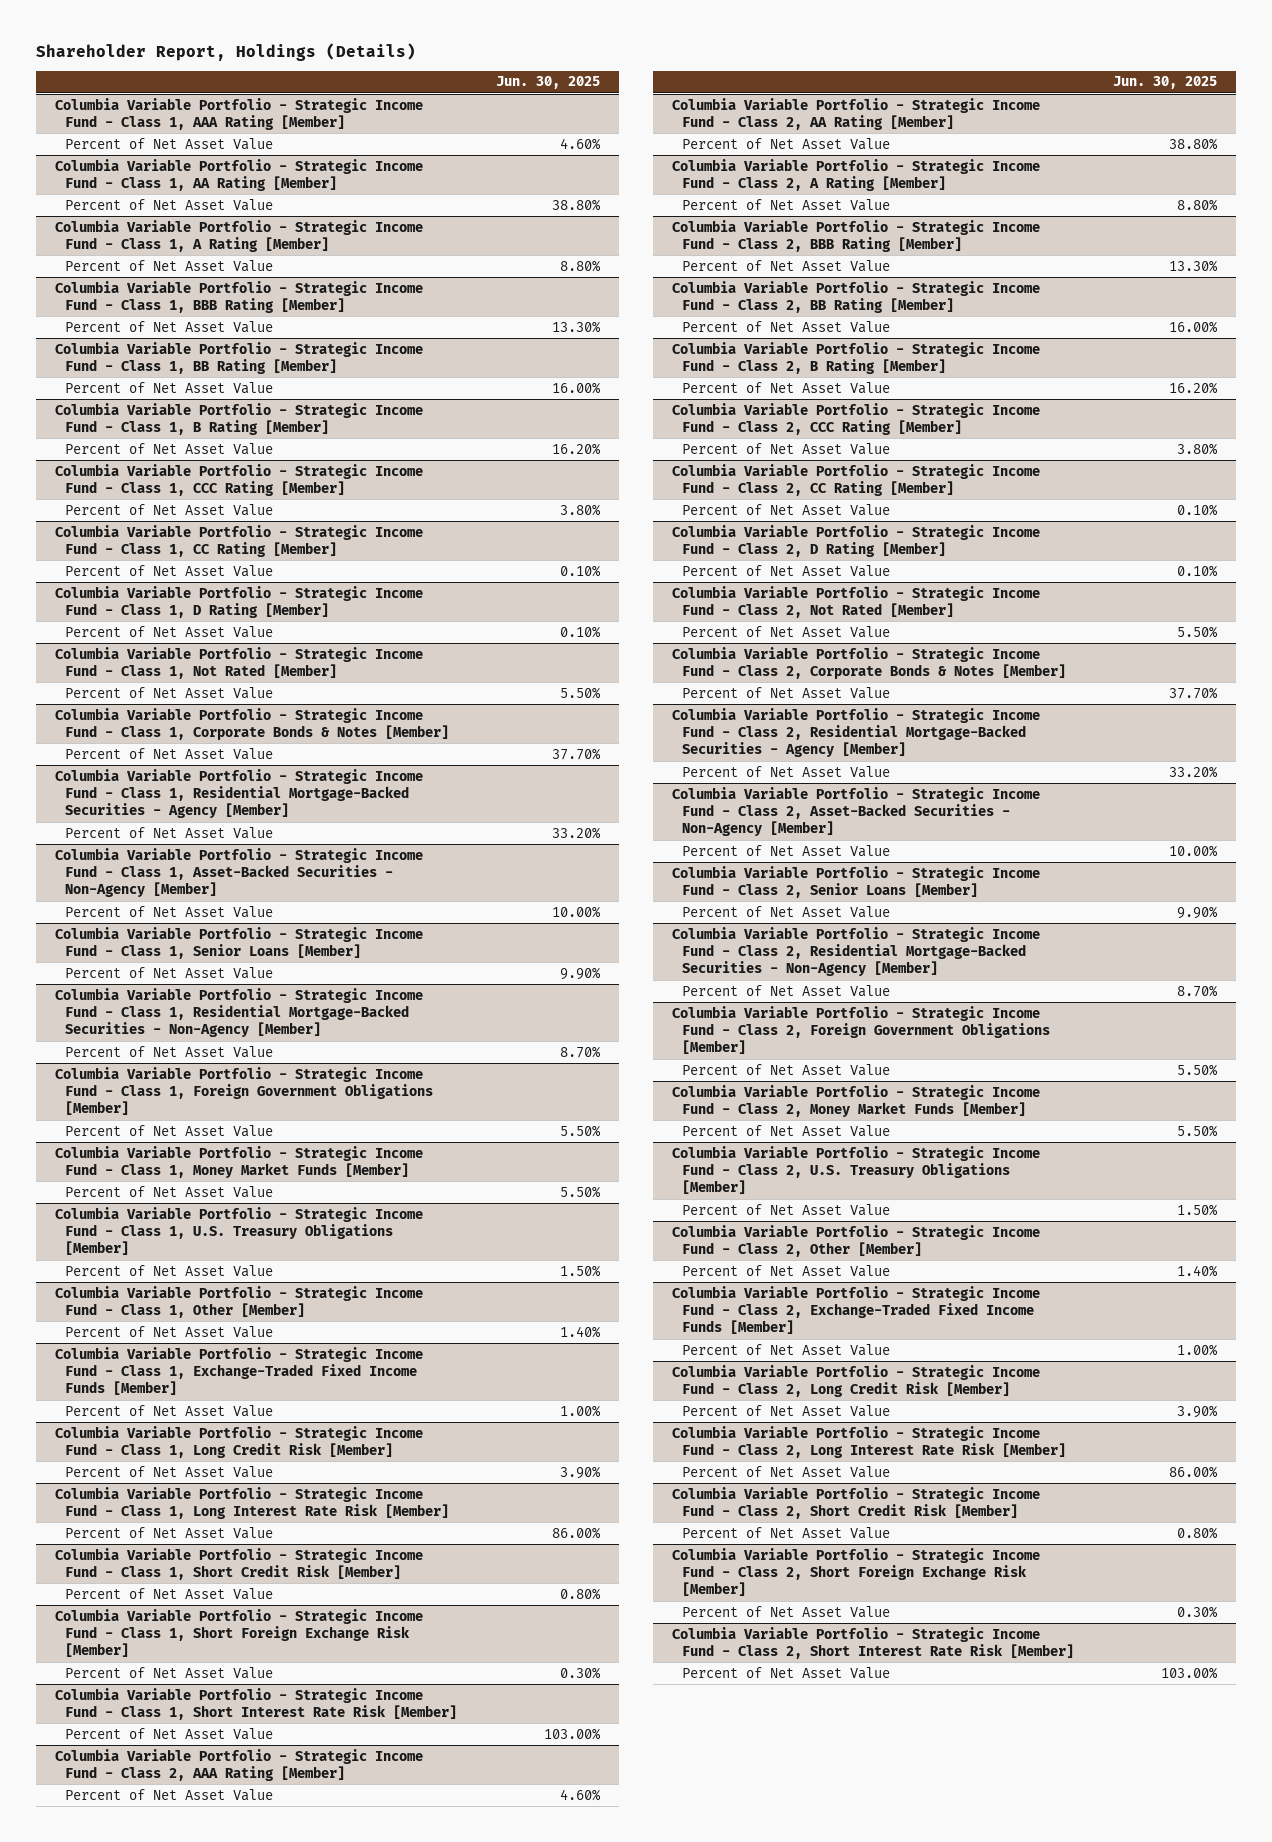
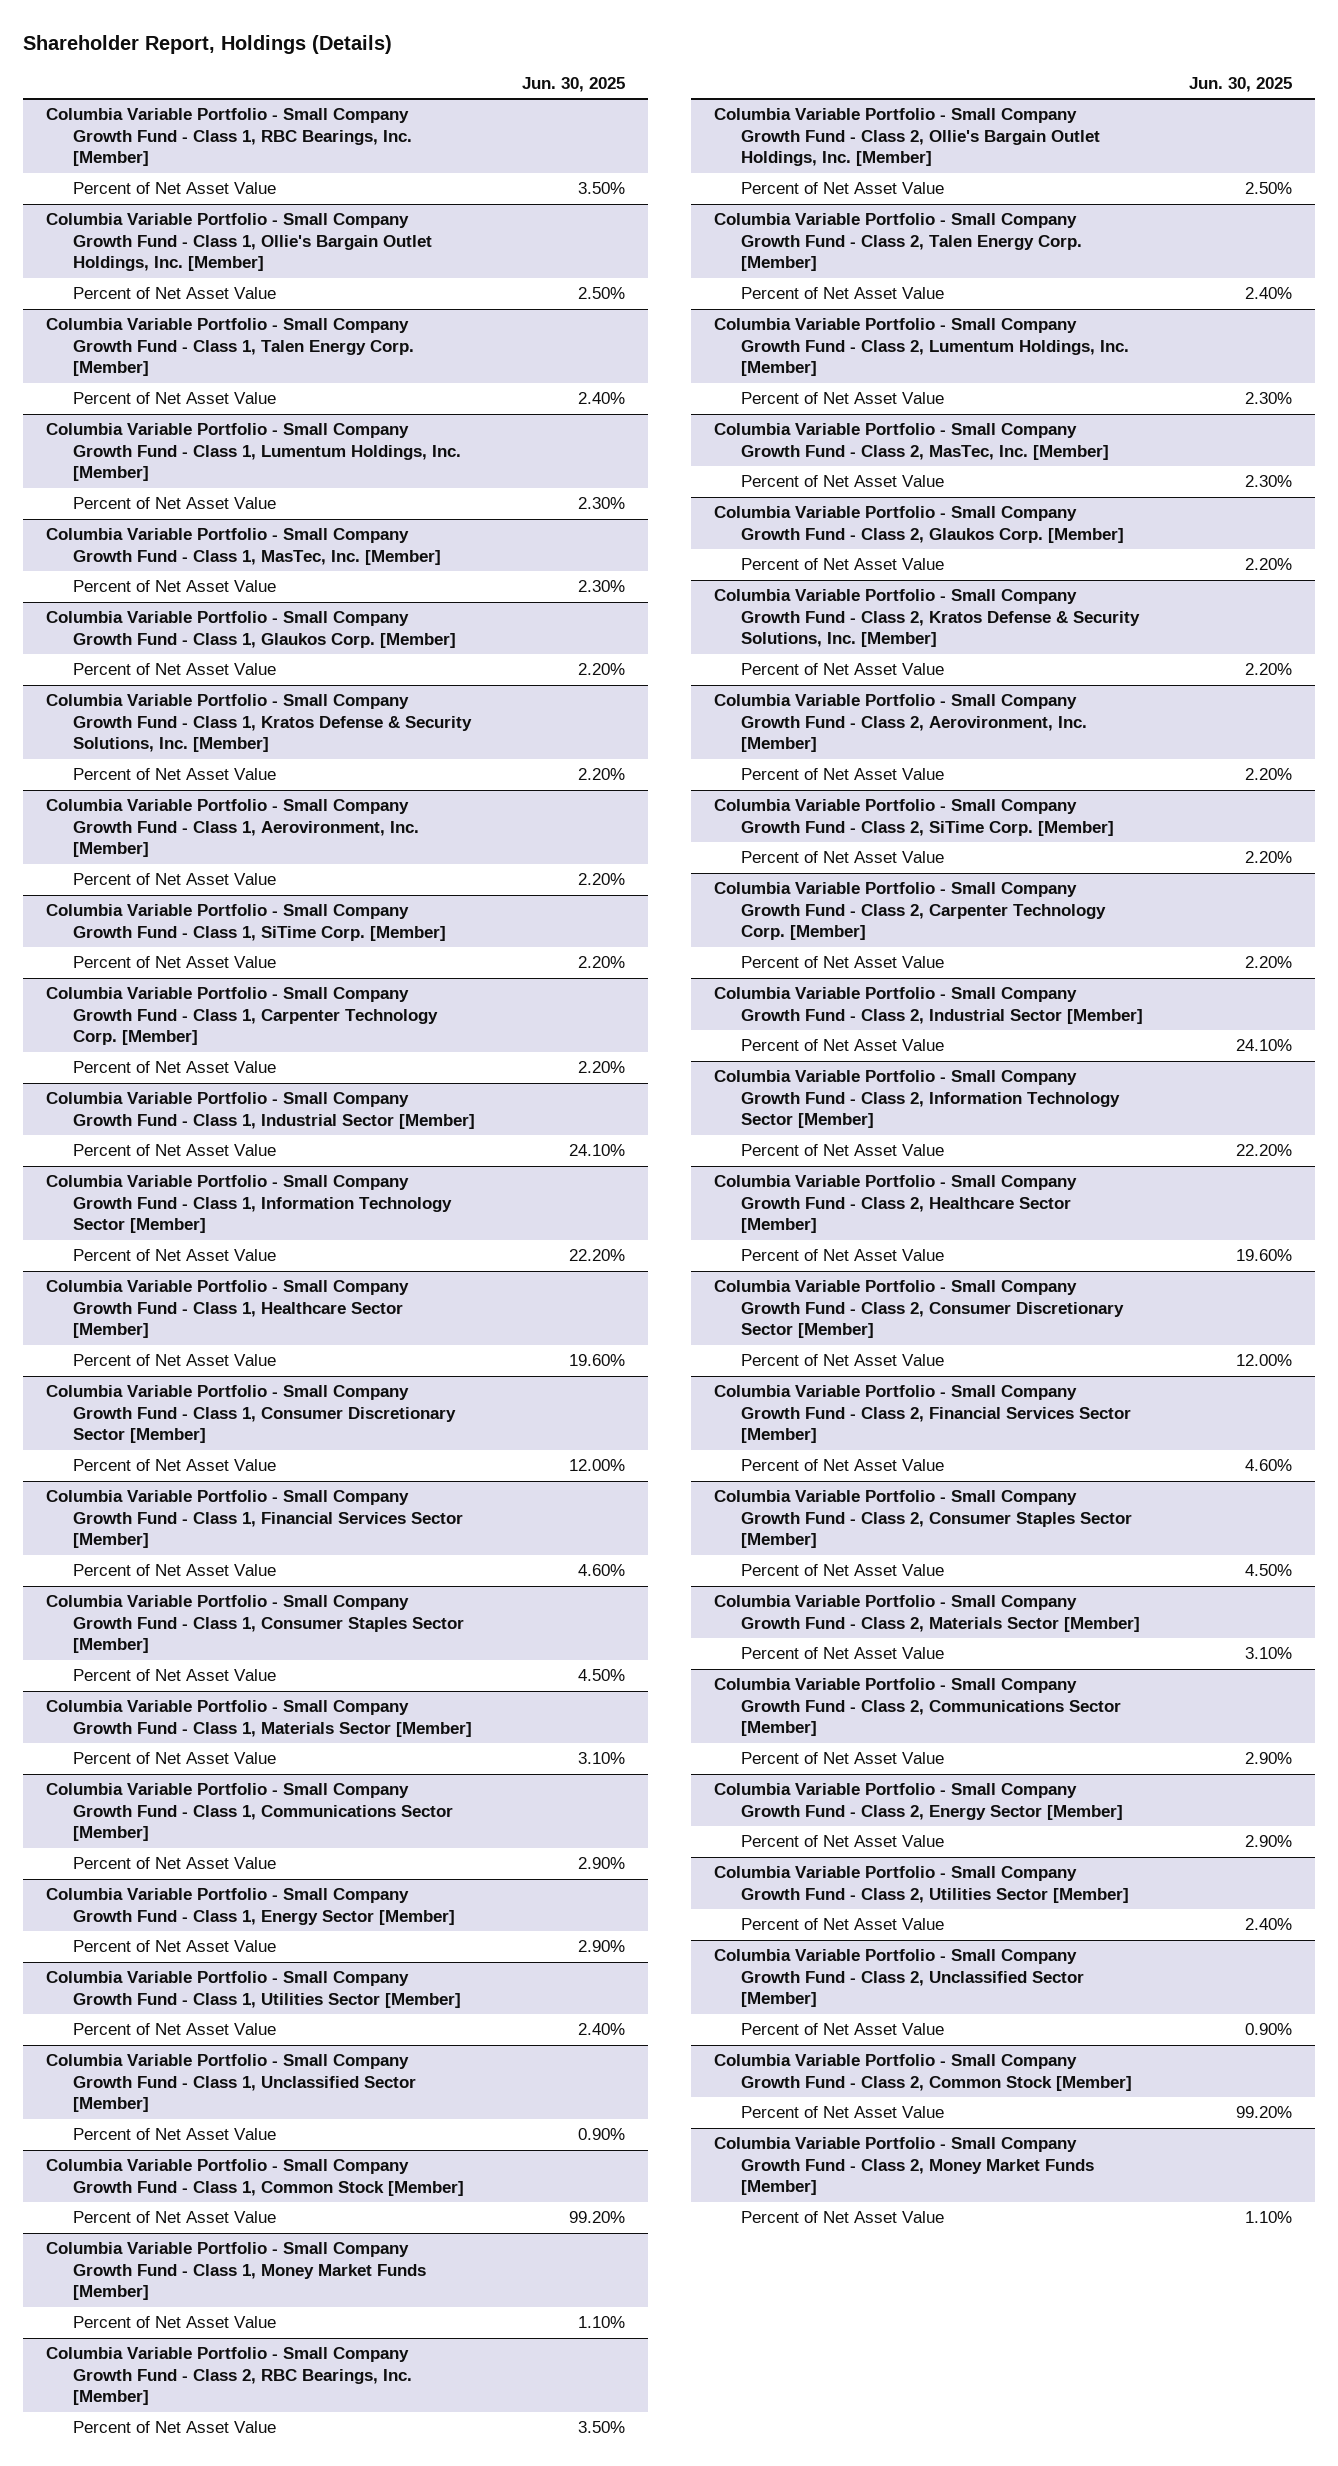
- Columbia Variable Portfolio - Strategic Income Fund - Class 1, AAA Rating [Member]
+ Columbia Variable Portfolio - Small Company Growth Fund - Class 1, RBC Bearings, Inc. [Member]
+ Percent of Net Asset Value | 3.50%
+ Columbia Variable Portfolio - Small Company Growth Fund - Class 1, Ollie's Bargain Outlet Holdings, Inc. [Member]
+ Percent of Net Asset Value | 2.50%
+ Columbia Variable Portfolio - Small Company Growth Fund - Class 1, Talen Energy Corp. [Member]
+ Percent of Net Asset Value | 2.40%
+ Columbia Variable Portfolio - Small Company Growth Fund - Class 1, Lumentum Holdings, Inc. [Member]
+ Percent of Net Asset Value | 2.30%
+ Columbia Variable Portfolio - Small Company Growth Fund - Class 1, MasTec, Inc. [Member]
+ Percent of Net Asset Value | 2.30%
+ Columbia Variable Portfolio - Small Company Growth Fund - Class 1, Glaukos Corp. [Member]
+ Percent of Net Asset Value | 2.20%
+ Columbia Variable Portfolio - Small Company Growth Fund - Class 1, Kratos Defense & Security Solutions, Inc. [Member]
+ Percent of Net Asset Value | 2.20%
+ Columbia Variable Portfolio - Small Company Growth Fund - Class 1, Aerovironment, Inc. [Member]
+ Percent of Net Asset Value | 2.20%
+ Columbia Variable Portfolio - Small Company Growth Fund - Class 1, SiTime Corp. [Member]
+ Percent of Net Asset Value | 2.20%
+ Columbia Variable Portfolio - Small Company Growth Fund - Class 1, Carpenter Technology Corp. [Member]
+ Percent of Net Asset Value | 2.20%
+ Columbia Variable Portfolio - Small Company Growth Fund - Class 1, Industrial Sector [Member]
+ Percent of Net Asset Value | 24.10%
+ Columbia Variable Portfolio - Small Company Growth Fund - Class 1, Information Technology Sector [Member]
+ Percent of Net Asset Value | 22.20%
+ Columbia Variable Portfolio - Small Company Growth Fund - Class 1, Healthcare Sector [Member]
+ Percent of Net Asset Value | 19.60%
+ Columbia Variable Portfolio - Small Company Growth Fund - Class 1, Consumer Discretionary Sector [Member]
+ Percent of Net Asset Value | 12.00%
+ Columbia Variable Portfolio - Small Company Growth Fund - Class 1, Financial Services Sector [Member]
- Columbia Variable Portfolio - Strategic Income Fund - Class 1, AA Rating [Member]
- Percent of Net Asset Value | 38.80%
- Columbia Variable Portfolio - Strategic Income Fund - Class 1, A Rating [Member]
- Percent of Net Asset Value | 8.80%
- Columbia Variable Portfolio - Strategic Income Fund - Class 1, BBB Rating [Member]
- Percent of Net Asset Value | 13.30%
- Columbia Variable Portfolio - Strategic Income Fund - Class 1, BB Rating [Member]
- Percent of Net Asset Value | 16.00%
- Columbia Variable Portfolio - Strategic Income Fund - Class 1, B Rating [Member]
- Percent of Net Asset Value | 16.20%
- Columbia Variable Portfolio - Strategic Income Fund - Class 1, CCC Rating [Member]
- Percent of Net Asset Value | 3.80%
- Columbia Variable Portfolio - Strategic Income Fund - Class 1, CC Rating [Member]
- Percent of Net Asset Value | 0.10%
- Columbia Variable Portfolio - Strategic Income Fund - Class 1, D Rating [Member]
- Percent of Net Asset Value | 0.10%
- Columbia Variable Portfolio - Strategic Income Fund - Class 1, Not Rated [Member]
- Percent of Net Asset Value | 5.50%
- Columbia Variable Portfolio - Strategic Income Fund - Class 1, Corporate Bonds & Notes [Member]
- Percent of Net Asset Value | 37.70%
- Columbia Variable Portfolio - Strategic Income Fund - Class 1, Residential Mortgage-Backed Securities - Agency [Member]
- Percent of Net Asset Value | 33.20%
- Columbia Variable Portfolio - Strategic Income Fund - Class 1, Asset-Backed Securities - Non-Agency [Member]
- Percent of Net Asset Value | 10.00%
- Columbia Variable Portfolio - Strategic Income Fund - Class 1, Senior Loans [Member]
- Percent of Net Asset Value | 9.90%
- Columbia Variable Portfolio - Strategic Income Fund - Class 1, Residential Mortgage-Backed Securities - Non-Agency [Member]
- Percent of Net Asset Value | 8.70%
- Columbia Variable Portfolio - Strategic Income Fund - Class 1, Foreign Government Obligations [Member]
- Percent of Net Asset Value | 5.50%
- Columbia Variable Portfolio - Strategic Income Fund - Class 1, Money Market Funds [Member]
- Percent of Net Asset Value | 5.50%
- Columbia Variable Portfolio - Strategic Income Fund - Class 1, U.S. Treasury Obligations [Member]
- Percent of Net Asset Value | 1.50%
- Columbia Variable Portfolio - Strategic Income Fund - Class 1, Other [Member]
- Percent of Net Asset Value | 1.40%
- Columbia Variable Portfolio - Strategic Income Fund - Class 1, Exchange-Traded Fixed Income Funds [Member]
- Percent of Net Asset Value | 1.00%
- Columbia Variable Portfolio - Strategic Income Fund - Class 1, Long Credit Risk [Member]
- Percent of Net Asset Value | 3.90%
- Columbia Variable Portfolio - Strategic Income Fund - Class 1, Long Interest Rate Risk [Member]
- Percent of Net Asset Value | 86.00%
- Columbia Variable Portfolio - Strategic Income Fund - Class 1, Short Credit Risk [Member]
- Percent of Net Asset Value | 0.80%
- Columbia Variable Portfolio - Strategic Income Fund - Class 1, Short Foreign Exchange Risk [Member]
- Percent of Net Asset Value | 0.30%
- Columbia Variable Portfolio - Strategic Income Fund - Class 1, Short Interest Rate Risk [Member]
- Percent of Net Asset Value | 103.00%
- Columbia Variable Portfolio - Strategic Income Fund - Class 2, AAA Rating [Member]
+ Columbia Variable Portfolio - Small Company Growth Fund - Class 1, Consumer Staples Sector [Member]
+ Percent of Net Asset Value | 4.50%
+ Columbia Variable Portfolio - Small Company Growth Fund - Class 1, Materials Sector [Member]
+ Percent of Net Asset Value | 3.10%
+ Columbia Variable Portfolio - Small Company Growth Fund - Class 1, Communications Sector [Member]
+ Percent of Net Asset Value | 2.90%
+ Columbia Variable Portfolio - Small Company Growth Fund - Class 1, Energy Sector [Member]
+ Percent of Net Asset Value | 2.90%
+ Columbia Variable Portfolio - Small Company Growth Fund - Class 1, Utilities Sector [Member]
+ Percent of Net Asset Value | 2.40%
+ Columbia Variable Portfolio - Small Company Growth Fund - Class 1, Unclassified Sector [Member]
+ Percent of Net Asset Value | 0.90%
+ Columbia Variable Portfolio - Small Company Growth Fund - Class 1, Common Stock [Member]
+ Percent of Net Asset Value | 99.20%
+ Columbia Variable Portfolio - Small Company Growth Fund - Class 1, Money Market Funds [Member]
+ Percent of Net Asset Value | 1.10%
+ Columbia Variable Portfolio - Small Company Growth Fund - Class 2, RBC Bearings, Inc. [Member]
+ Percent of Net Asset Value | 3.50%
+ Columbia Variable Portfolio - Small Company Growth Fund - Class 2, Ollie's Bargain Outlet Holdings, Inc. [Member]
+ Percent of Net Asset Value | 2.50%
+ Columbia Variable Portfolio - Small Company Growth Fund - Class 2, Talen Energy Corp. [Member]
+ Percent of Net Asset Value | 2.40%
+ Columbia Variable Portfolio - Small Company Growth Fund - Class 2, Lumentum Holdings, Inc. [Member]
+ Percent of Net Asset Value | 2.30%
+ Columbia Variable Portfolio - Small Company Growth Fund - Class 2, MasTec, Inc. [Member]
+ Percent of Net Asset Value | 2.30%
+ Columbia Variable Portfolio - Small Company Growth Fund - Class 2, Glaukos Corp. [Member]
+ Percent of Net Asset Value | 2.20%
+ Columbia Variable Portfolio - Small Company Growth Fund - Class 2, Kratos Defense & Security Solutions, Inc. [Member]
+ Percent of Net Asset Value | 2.20%
+ Columbia Variable Portfolio - Small Company Growth Fund - Class 2, Aerovironment, Inc. [Member]
+ Percent of Net Asset Value | 2.20%
+ Columbia Variable Portfolio - Small Company Growth Fund - Class 2, SiTime Corp. [Member]
+ Percent of Net Asset Value | 2.20%
+ Columbia Variable Portfolio - Small Company Growth Fund - Class 2, Carpenter Technology Corp. [Member]
+ Percent of Net Asset Value | 2.20%
+ Columbia Variable Portfolio - Small Company Growth Fund - Class 2, Industrial Sector [Member]
+ Percent of Net Asset Value | 24.10%
+ Columbia Variable Portfolio - Small Company Growth Fund - Class 2, Information Technology Sector [Member]
+ Percent of Net Asset Value | 22.20%
+ Columbia Variable Portfolio - Small Company Growth Fund - Class 2, Healthcare Sector [Member]
+ Percent of Net Asset Value | 19.60%
+ Columbia Variable Portfolio - Small Company Growth Fund - Class 2, Consumer Discretionary Sector [Member]
+ Percent of Net Asset Value | 12.00%
+ Columbia Variable Portfolio - Small Company Growth Fund - Class 2, Financial Services Sector [Member]
- Columbia Variable Portfolio - Strategic Income Fund - Class 2, AA Rating [Member]
- Percent of Net Asset Value | 38.80%
- Columbia Variable Portfolio - Strategic Income Fund - Class 2, A Rating [Member]
- Percent of Net Asset Value | 8.80%
- Columbia Variable Portfolio - Strategic Income Fund - Class 2, BBB Rating [Member]
- Percent of Net Asset Value | 13.30%
- Columbia Variable Portfolio - Strategic Income Fund - Class 2, BB Rating [Member]
- Percent of Net Asset Value | 16.00%
- Columbia Variable Portfolio - Strategic Income Fund - Class 2, B Rating [Member]
- Percent of Net Asset Value | 16.20%
- Columbia Variable Portfolio - Strategic Income Fund - Class 2, CCC Rating [Member]
- Percent of Net Asset Value | 3.80%
- Columbia Variable Portfolio - Strategic Income Fund - Class 2, CC Rating [Member]
- Percent of Net Asset Value | 0.10%
- Columbia Variable Portfolio - Strategic Income Fund - Class 2, D Rating [Member]
- Percent of Net Asset Value | 0.10%
- Columbia Variable Portfolio - Strategic Income Fund - Class 2, Not Rated [Member]
- Percent of Net Asset Value | 5.50%
- Columbia Variable Portfolio - Strategic Income Fund - Class 2, Corporate Bonds & Notes [Member]
- Percent of Net Asset Value | 37.70%
- Columbia Variable Portfolio - Strategic Income Fund - Class 2, Residential Mortgage-Backed Securities - Agency [Member]
- Percent of Net Asset Value | 33.20%
- Columbia Variable Portfolio - Strategic Income Fund - Class 2, Asset-Backed Securities - Non-Agency [Member]
- Percent of Net Asset Value | 10.00%
- Columbia Variable Portfolio - Strategic Income Fund - Class 2, Senior Loans [Member]
- Percent of Net Asset Value | 9.90%
- Columbia Variable Portfolio - Strategic Income Fund - Class 2, Residential Mortgage-Backed Securities - Non-Agency [Member]
- Percent of Net Asset Value | 8.70%
- Columbia Variable Portfolio - Strategic Income Fund - Class 2, Foreign Government Obligations [Member]
- Percent of Net Asset Value | 5.50%
- Columbia Variable Portfolio - Strategic Income Fund - Class 2, Money Market Funds [Member]
- Percent of Net Asset Value | 5.50%
- Columbia Variable Portfolio - Strategic Income Fund - Class 2, U.S. Treasury Obligations [Member]
- Percent of Net Asset Value | 1.50%
- Columbia Variable Portfolio - Strategic Income Fund - Class 2, Other [Member]
- Percent of Net Asset Value | 1.40%
- Columbia Variable Portfolio - Strategic Income Fund - Class 2, Exchange-Traded Fixed Income Funds [Member]
- Percent of Net Asset Value | 1.00%
- Columbia Variable Portfolio - Strategic Income Fund - Class 2, Long Credit Risk [Member]
- Percent of Net Asset Value | 3.90%
- Columbia Variable Portfolio - Strategic Income Fund - Class 2, Long Interest Rate Risk [Member]
- Percent of Net Asset Value | 86.00%
- Columbia Variable Portfolio - Strategic Income Fund - Class 2, Short Credit Risk [Member]
- Percent of Net Asset Value | 0.80%
- Columbia Variable Portfolio - Strategic Income Fund - Class 2, Short Foreign Exchange Risk [Member]
- Percent of Net Asset Value | 0.30%
- Columbia Variable Portfolio - Strategic Income Fund - Class 2, Short Interest Rate Risk [Member]
- Percent of Net Asset Value | 103.00%
+ Columbia Variable Portfolio - Small Company Growth Fund - Class 2, Consumer Staples Sector [Member]
+ Percent of Net Asset Value | 4.50%
+ Columbia Variable Portfolio - Small Company Growth Fund - Class 2, Materials Sector [Member]
+ Percent of Net Asset Value | 3.10%
+ Columbia Variable Portfolio - Small Company Growth Fund - Class 2, Communications Sector [Member]
+ Percent of Net Asset Value | 2.90%
+ Columbia Variable Portfolio - Small Company Growth Fund - Class 2, Energy Sector [Member]
+ Percent of Net Asset Value | 2.90%
+ Columbia Variable Portfolio - Small Company Growth Fund - Class 2, Utilities Sector [Member]
+ Percent of Net Asset Value | 2.40%
+ Columbia Variable Portfolio - Small Company Growth Fund - Class 2, Unclassified Sector [Member]
+ Percent of Net Asset Value | 0.90%
+ Columbia Variable Portfolio - Small Company Growth Fund - Class 2, Common Stock [Member]
+ Percent of Net Asset Value | 99.20%
+ Columbia Variable Portfolio - Small Company Growth Fund - Class 2, Money Market Funds [Member]
+ Percent of Net Asset Value | 1.10%

